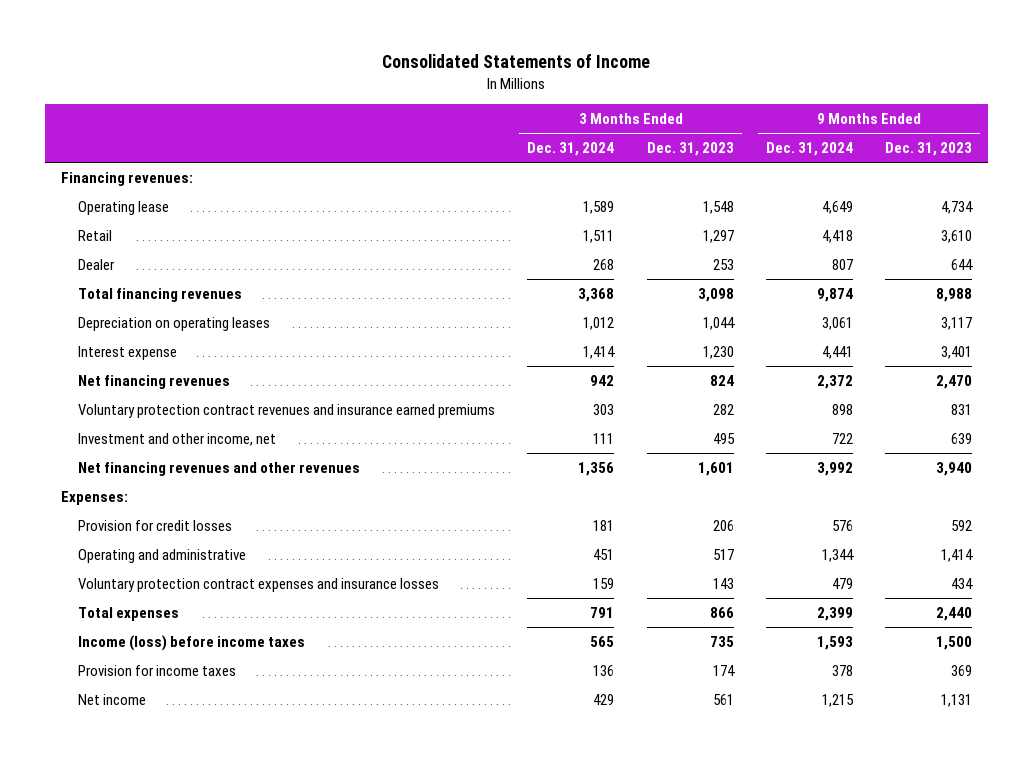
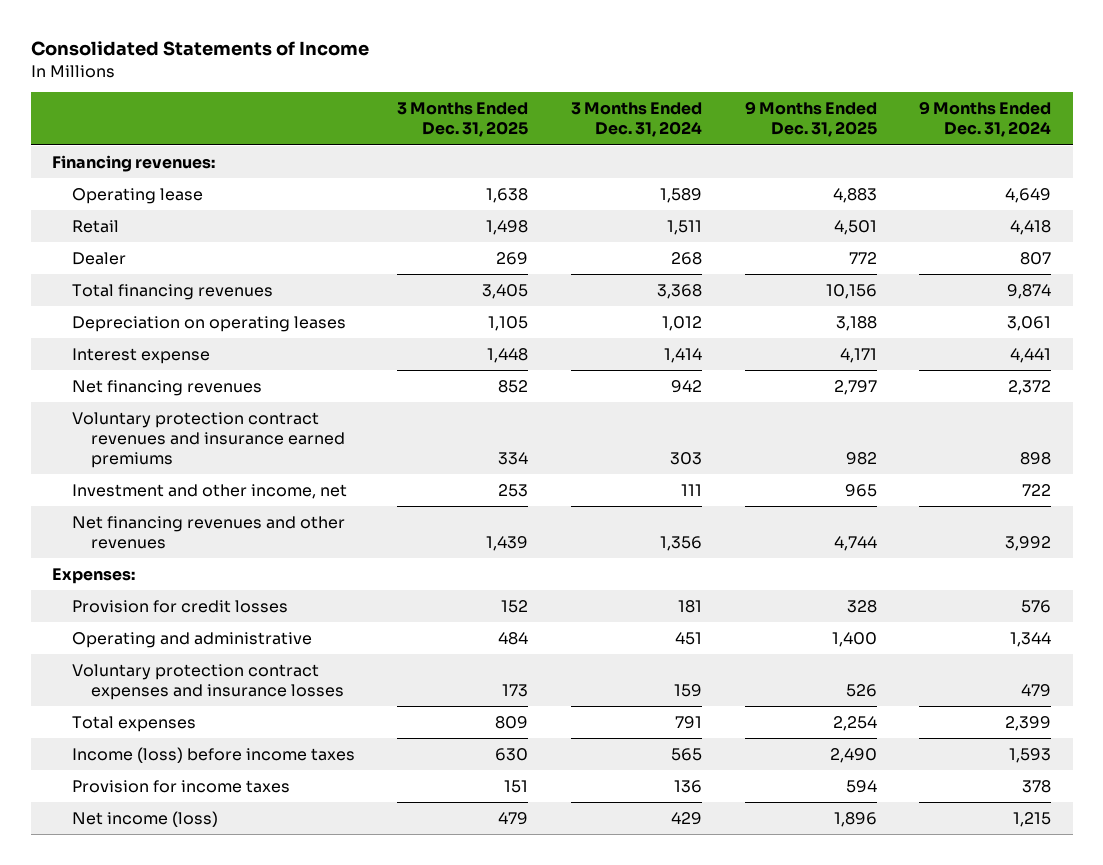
- | 3 Months Ended Dec. 31, 2024 | 3 Months Ended Dec. 31, 2023 | 9 Months Ended Dec. 31, 2024 | 9 Months Ended Dec. 31, 2023
+ | 3 Months Ended Dec. 31, 2025 | 3 Months Ended Dec. 31, 2024 | 9 Months Ended Dec. 31, 2025 | 9 Months Ended Dec. 31, 2024
- Net income | 429 | 561 | 1,215 | 1,131
+ Net income (loss) | 479 | 429 | 1,896 | 1,215

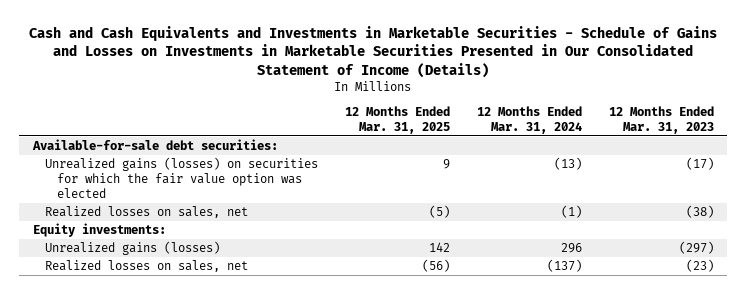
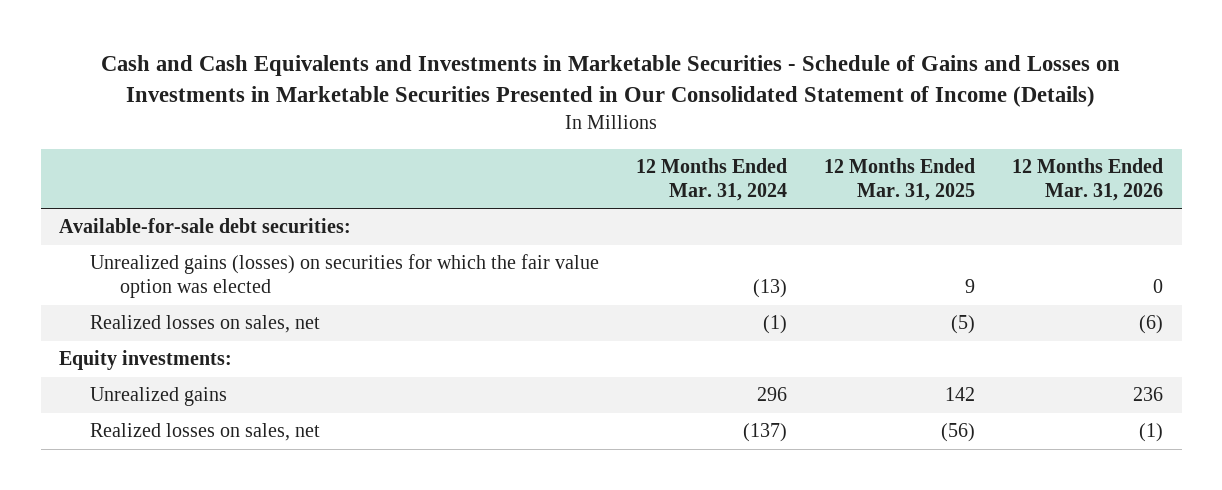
- | 12 Months Ended Mar. 31, 2025 | 12 Months Ended Mar. 31, 2024 | 12 Months Ended Mar. 31, 2023
+ | 12 Months Ended Mar. 31, 2024 | 12 Months Ended Mar. 31, 2025 | 12 Months Ended Mar. 31, 2026
- Unrealized gains (losses) | 142 | 296 | (297)
+ Unrealized gains | 296 | 142 | 236

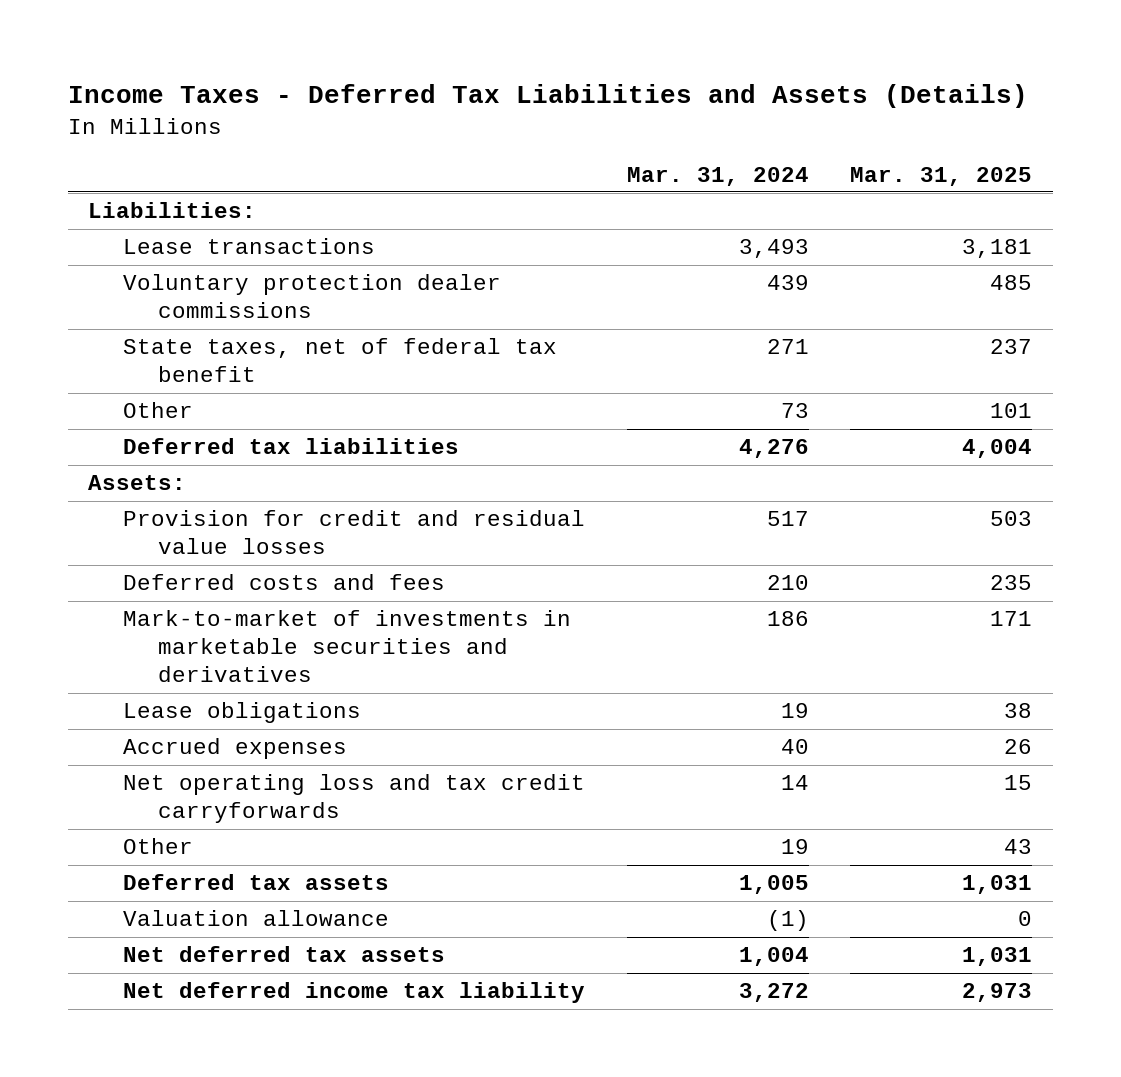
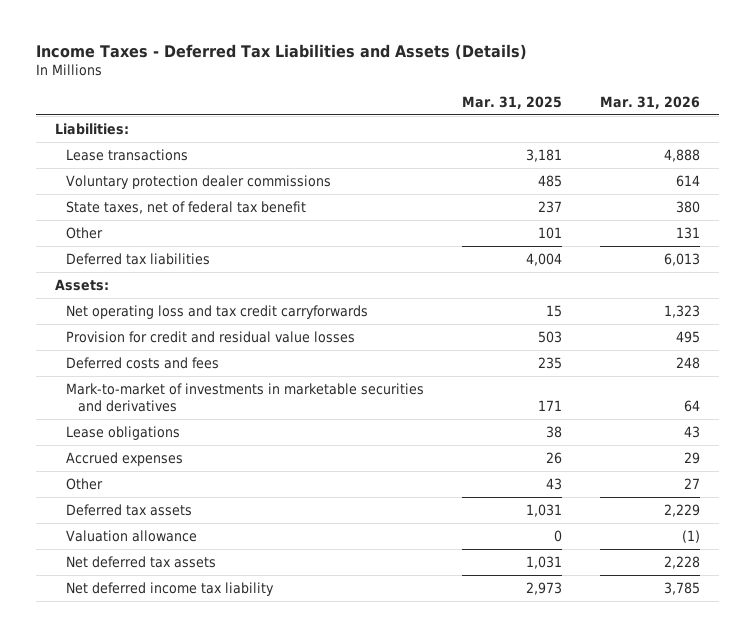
- | Mar. 31, 2024 | Mar. 31, 2025
+ | Mar. 31, 2025 | Mar. 31, 2026
moved up: Net operating loss and tax credit carryforwards | 15 | 1,323

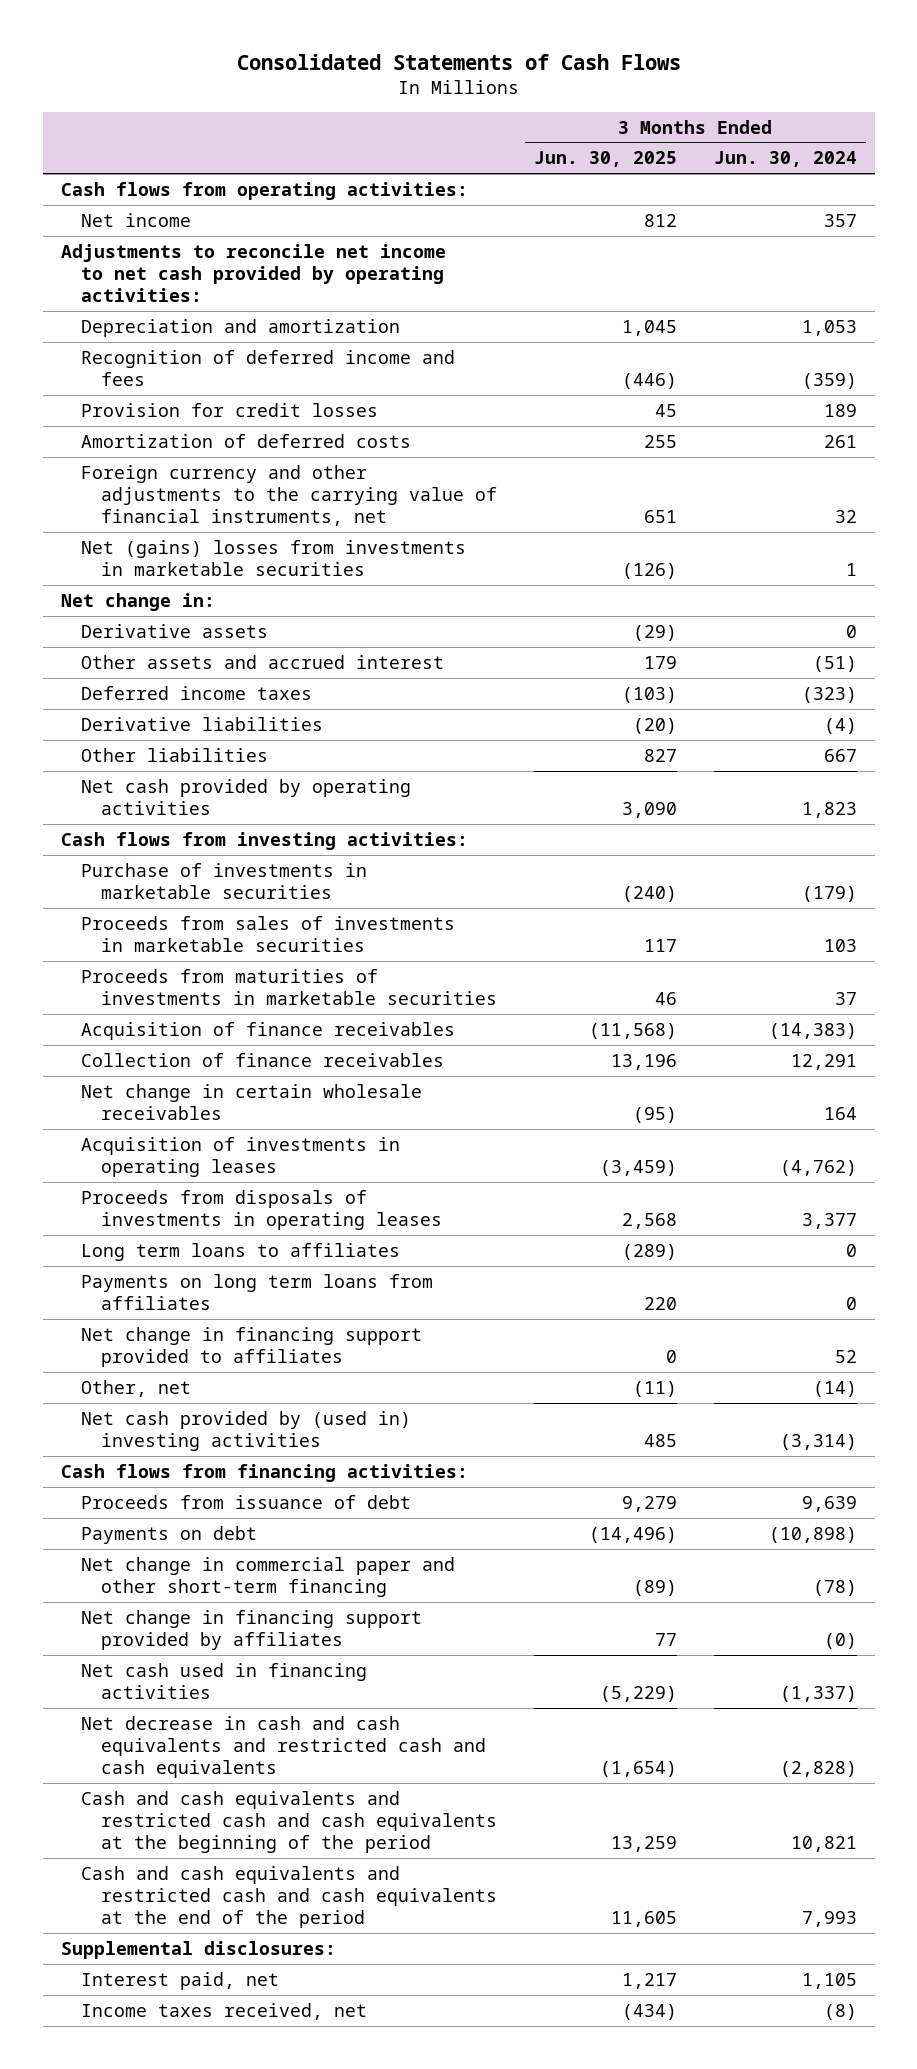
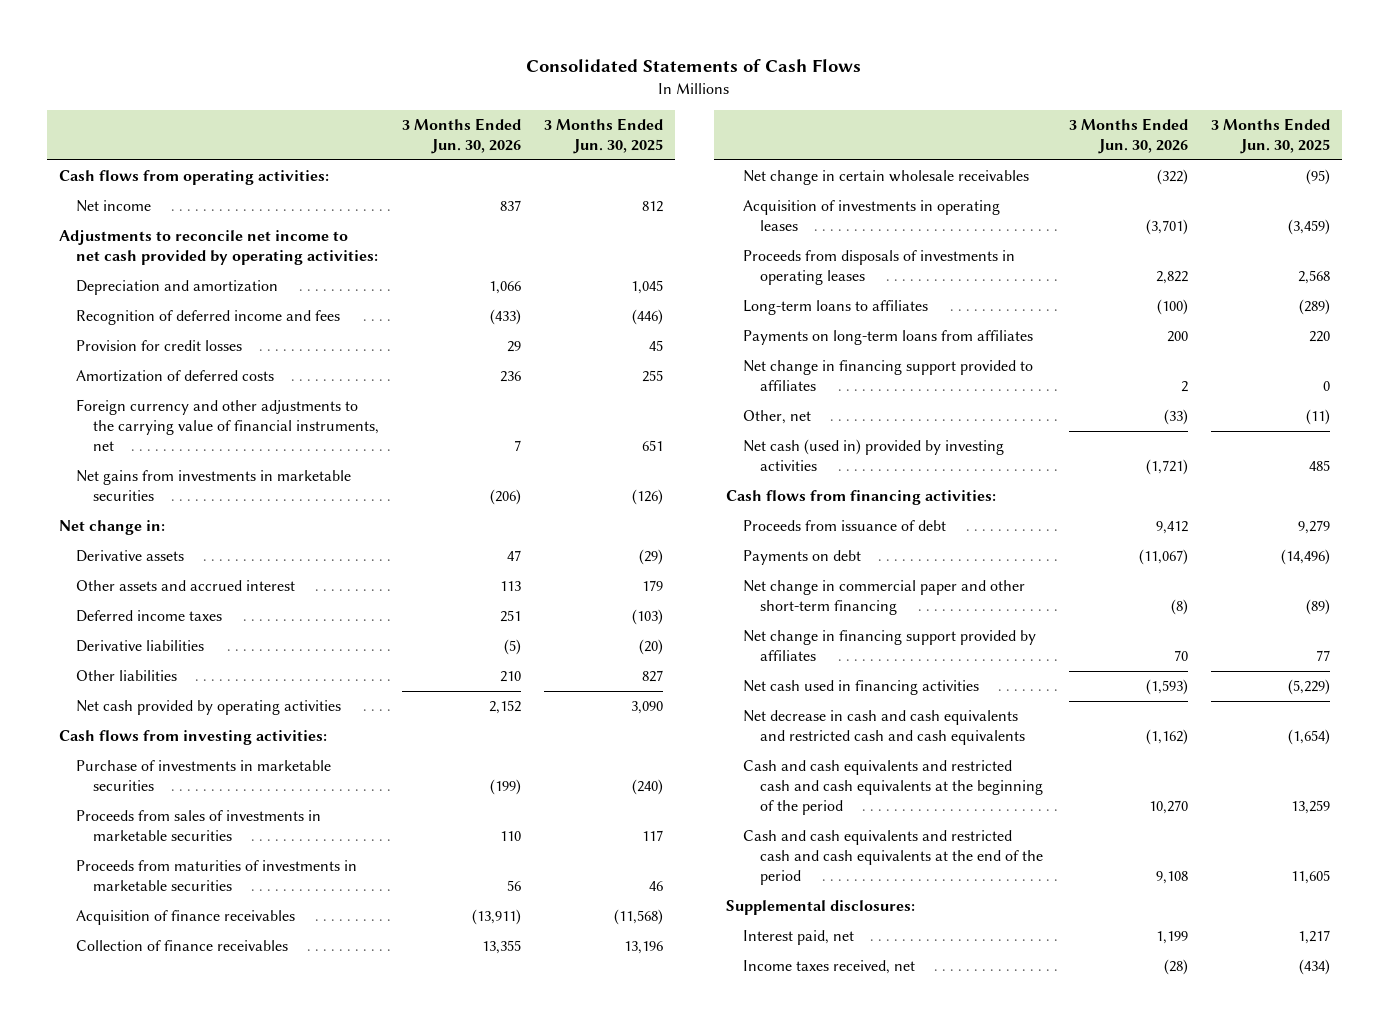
- | 3 Months Ended Jun. 30, 2025 | 3 Months Ended Jun. 30, 2024
+ | 3 Months Ended Jun. 30, 2026 | 3 Months Ended Jun. 30, 2025
- Net (gains) losses from investments in marketable securities | (126) | 1
+ Net gains from investments in marketable securities | (206) | (126)
- Long term loans to affiliates | (289) | 0
- Payments on long term loans from affiliates | 220 | 0
+ Long-term loans to affiliates | (100) | (289)
+ Payments on long-term loans from affiliates | 200 | 220
- Net cash provided by (used in) investing activities | 485 | (3,314)
+ Net cash (used in) provided by investing activities | (1,721) | 485

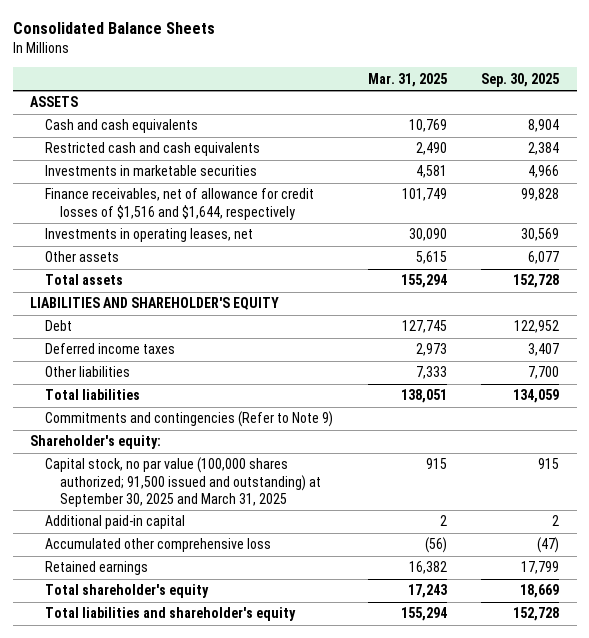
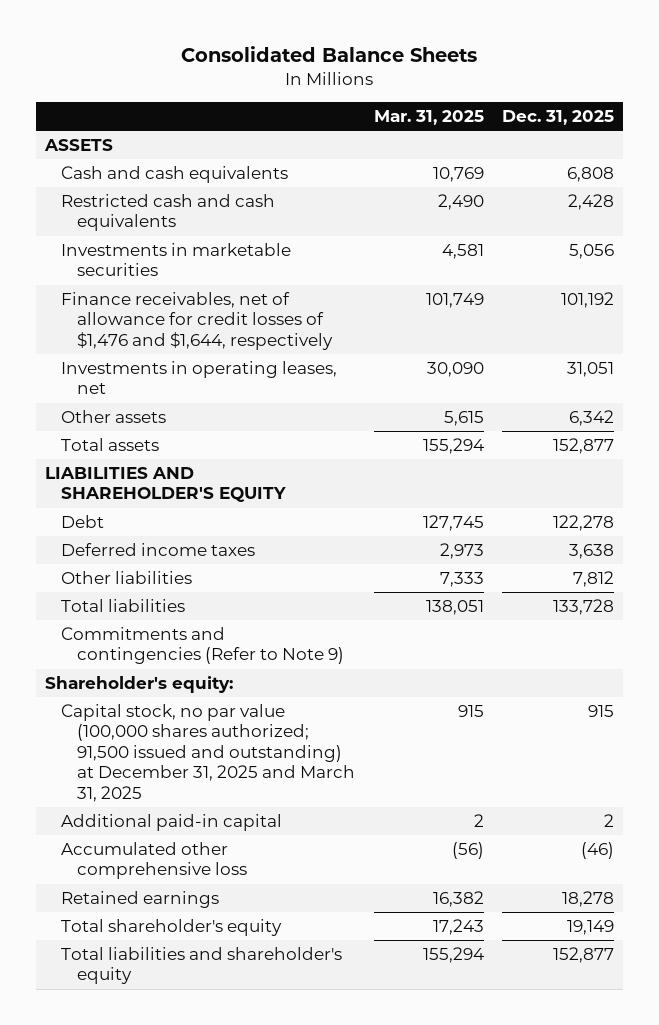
- | Mar. 31, 2025 | Sep. 30, 2025
+ | Mar. 31, 2025 | Dec. 31, 2025
- Finance receivables, net of allowance for credit losses of $1,516 and $1,644, respectively | 101,749 | 99,828
+ Finance receivables, net of allowance for credit losses of $1,476 and $1,644, respectively | 101,749 | 101,192
- Capital stock, no par value (100,000 shares authorized; 91,500 issued and outstanding) at September 30, 2025 and March 31, 2025 | 915 | 915
+ Capital stock, no par value (100,000 shares authorized; 91,500 issued and outstanding) at December 31, 2025 and March 31, 2025 | 915 | 915

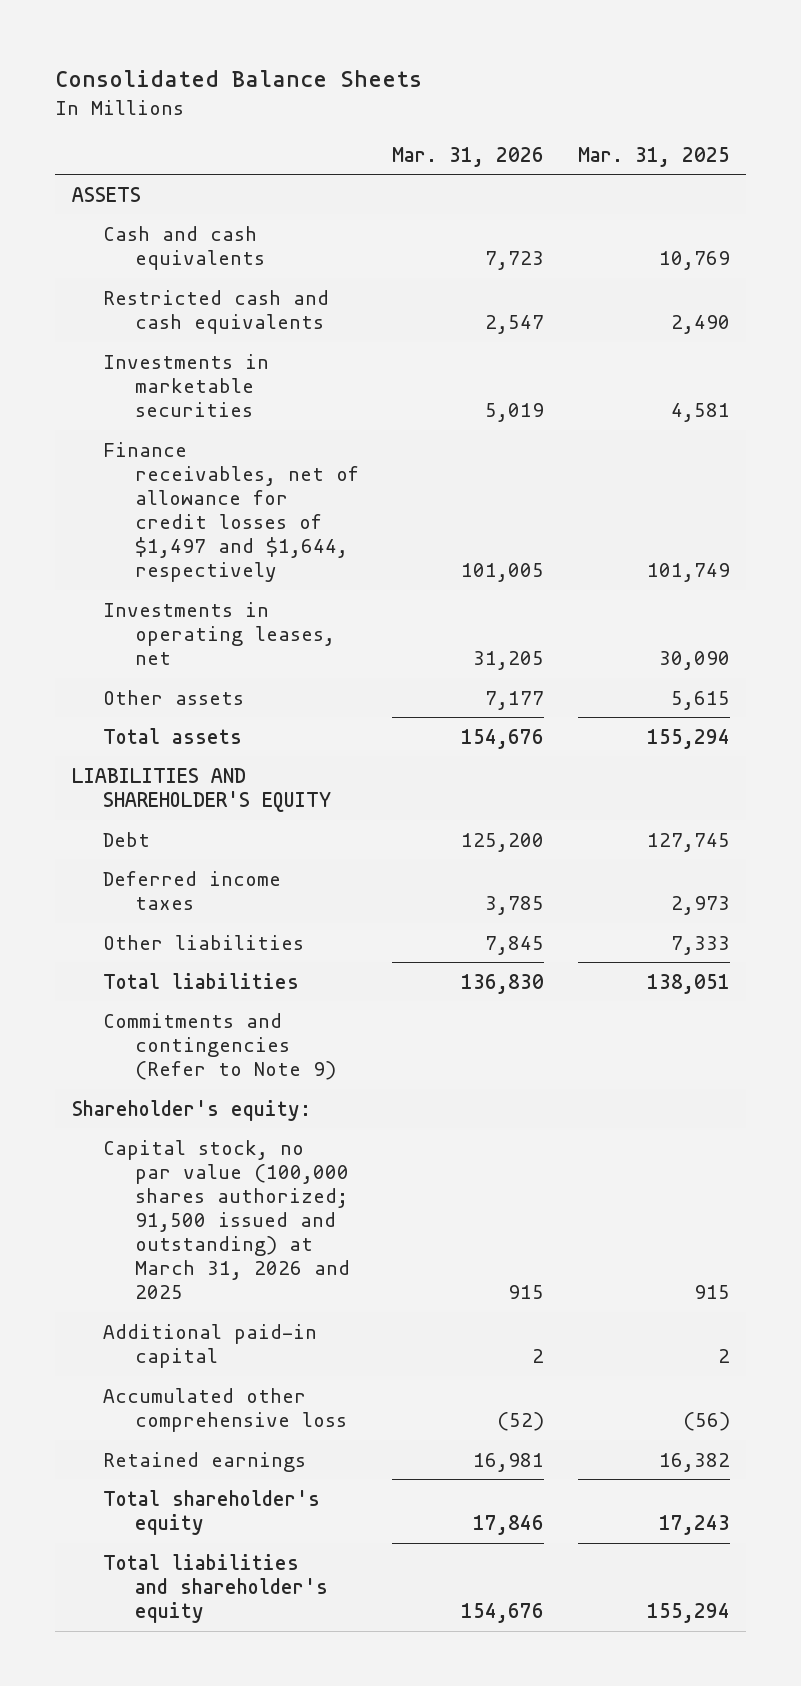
- | Mar. 31, 2025 | Dec. 31, 2025
+ | Mar. 31, 2026 | Mar. 31, 2025
- Finance receivables, net of allowance for credit losses of $1,476 and $1,644, respectively | 101,749 | 101,192
+ Finance receivables, net of allowance for credit losses of $1,497 and $1,644, respectively | 101,005 | 101,749
- Capital stock, no par value (100,000 shares authorized; 91,500 issued and outstanding) at December 31, 2025 and March 31, 2025 | 915 | 915
+ Capital stock, no par value (100,000 shares authorized; 91,500 issued and outstanding) at March 31, 2026 and 2025 | 915 | 915

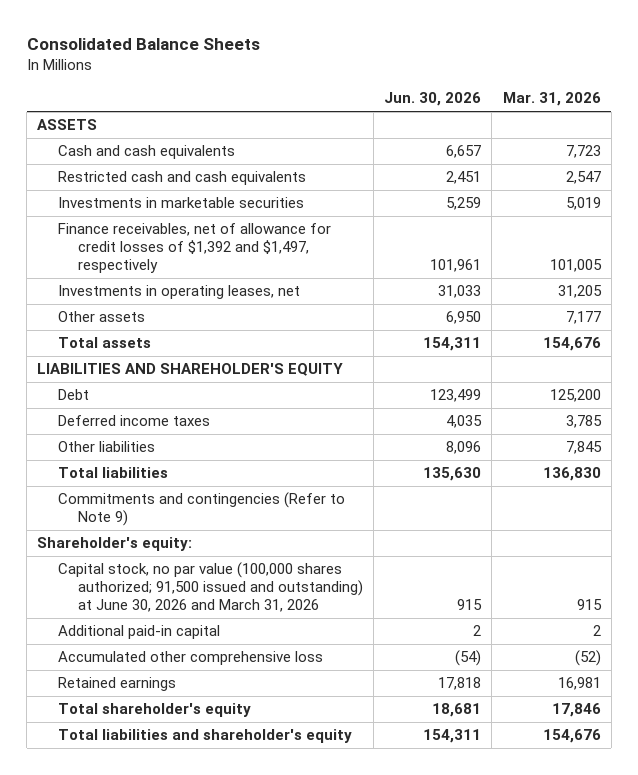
- | Mar. 31, 2026 | Mar. 31, 2025
+ | Jun. 30, 2026 | Mar. 31, 2026
- Finance receivables, net of allowance for credit losses of $1,497 and $1,644, respectively | 101,005 | 101,749
+ Finance receivables, net of allowance for credit losses of $1,392 and $1,497, respectively | 101,961 | 101,005
- Capital stock, no par value (100,000 shares authorized; 91,500 issued and outstanding) at March 31, 2026 and 2025 | 915 | 915
+ Capital stock, no par value (100,000 shares authorized; 91,500 issued and outstanding) at June 30, 2026 and March 31, 2026 | 915 | 915

